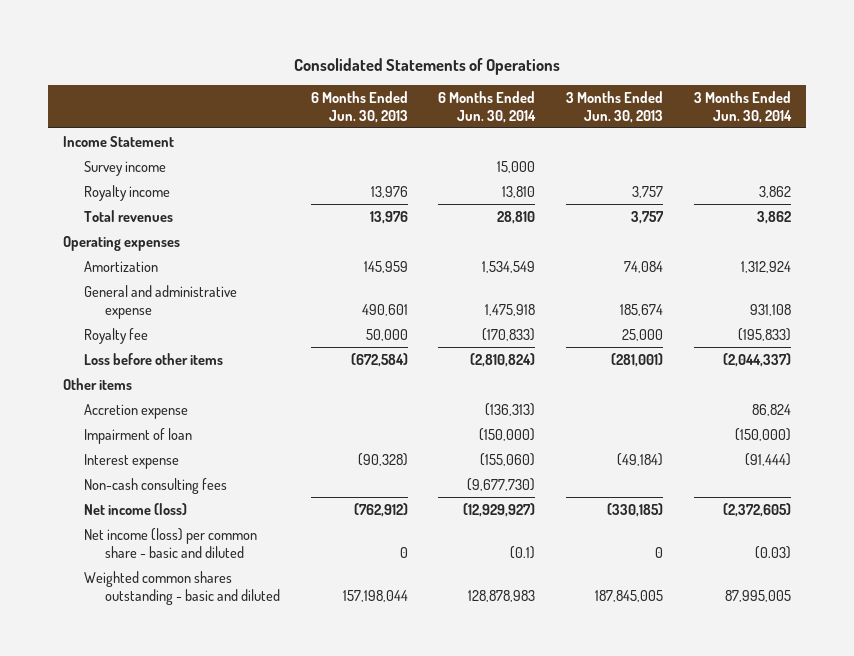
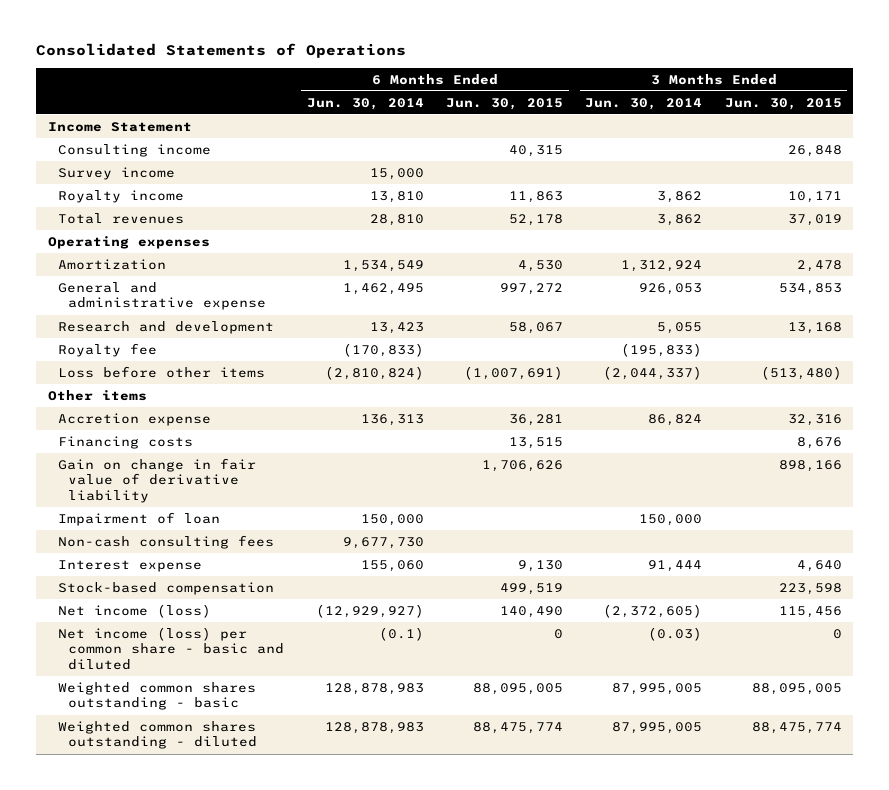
- | 6 Months Ended Jun. 30, 2013 | 6 Months Ended Jun. 30, 2014 | 3 Months Ended Jun. 30, 2013 | 3 Months Ended Jun. 30, 2014
+ | 6 Months Ended Jun. 30, 2014 | 6 Months Ended Jun. 30, 2015 | 3 Months Ended Jun. 30, 2014 | 3 Months Ended Jun. 30, 2015
+ Consulting income | | 40,315 | | 26,848
- General and administrative expense | 490,601 | 1,475,918 | 185,674 | 931,108
+ General and administrative expense | 1,462,495 | 997,272 | 926,053 | 534,853
+ Research and development | 13,423 | 58,067 | 5,055 | 13,168
- Accretion expense | | (136,313) | | 86,824
- Impairment of loan | | (150,000) | | (150,000)
- Interest expense | (90,328) | (155,060) | (49,184) | (91,444)
- Non-cash consulting fees | | (9,677,730) | |
+ Accretion expense | 136,313 | 36,281 | 86,824 | 32,316
+ Financing costs | | 13,515 | | 8,676
+ Gain on change in fair value of derivative liability | | 1,706,626 | | 898,166
+ Impairment of loan | 150,000 | | 150,000 |
+ Non-cash consulting fees | 9,677,730 | | |
+ Interest expense | 155,060 | 9,130 | 91,444 | 4,640
+ Stock-based compensation | | 499,519 | | 223,598
- Weighted common shares outstanding - basic and diluted | 157,198,044 | 128,878,983 | 187,845,005 | 87,995,005
+ Weighted common shares outstanding - basic | 128,878,983 | 88,095,005 | 87,995,005 | 88,095,005
+ Weighted common shares outstanding - diluted | 128,878,983 | 88,475,774 | 87,995,005 | 88,475,774

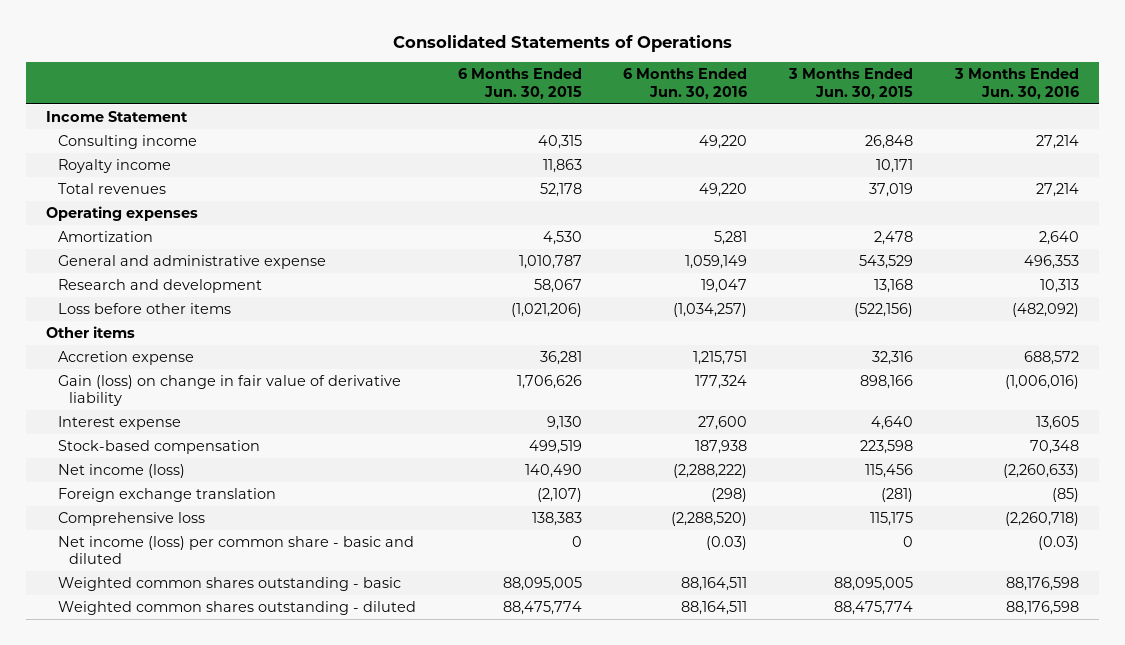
- | 6 Months Ended Jun. 30, 2014 | 6 Months Ended Jun. 30, 2015 | 3 Months Ended Jun. 30, 2014 | 3 Months Ended Jun. 30, 2015
+ | 6 Months Ended Jun. 30, 2015 | 6 Months Ended Jun. 30, 2016 | 3 Months Ended Jun. 30, 2015 | 3 Months Ended Jun. 30, 2016
- Survey income | 15,000 | | |
- General and administrative expense | 1,462,495 | 997,272 | 926,053 | 534,853
+ General and administrative expense | 1,010,787 | 1,059,149 | 543,529 | 496,353
- Royalty fee | (170,833) | | (195,833) |
- Loss before other items | (2,810,824) | (1,007,691) | (2,044,337) | (513,480)
+ Loss before other items | (1,021,206) | (1,034,257) | (522,156) | (482,092)
- Financing costs | | 13,515 | | 8,676
- Gain on change in fair value of derivative liability | | 1,706,626 | | 898,166
- Impairment of loan | 150,000 | | 150,000 |
- Non-cash consulting fees | 9,677,730 | | |
+ Gain (loss) on change in fair value of derivative liability | 1,706,626 | 177,324 | 898,166 | (1,006,016)
+ Foreign exchange translation | (2,107) | (298) | (281) | (85)
+ Comprehensive loss | 138,383 | (2,288,520) | 115,175 | (2,260,718)

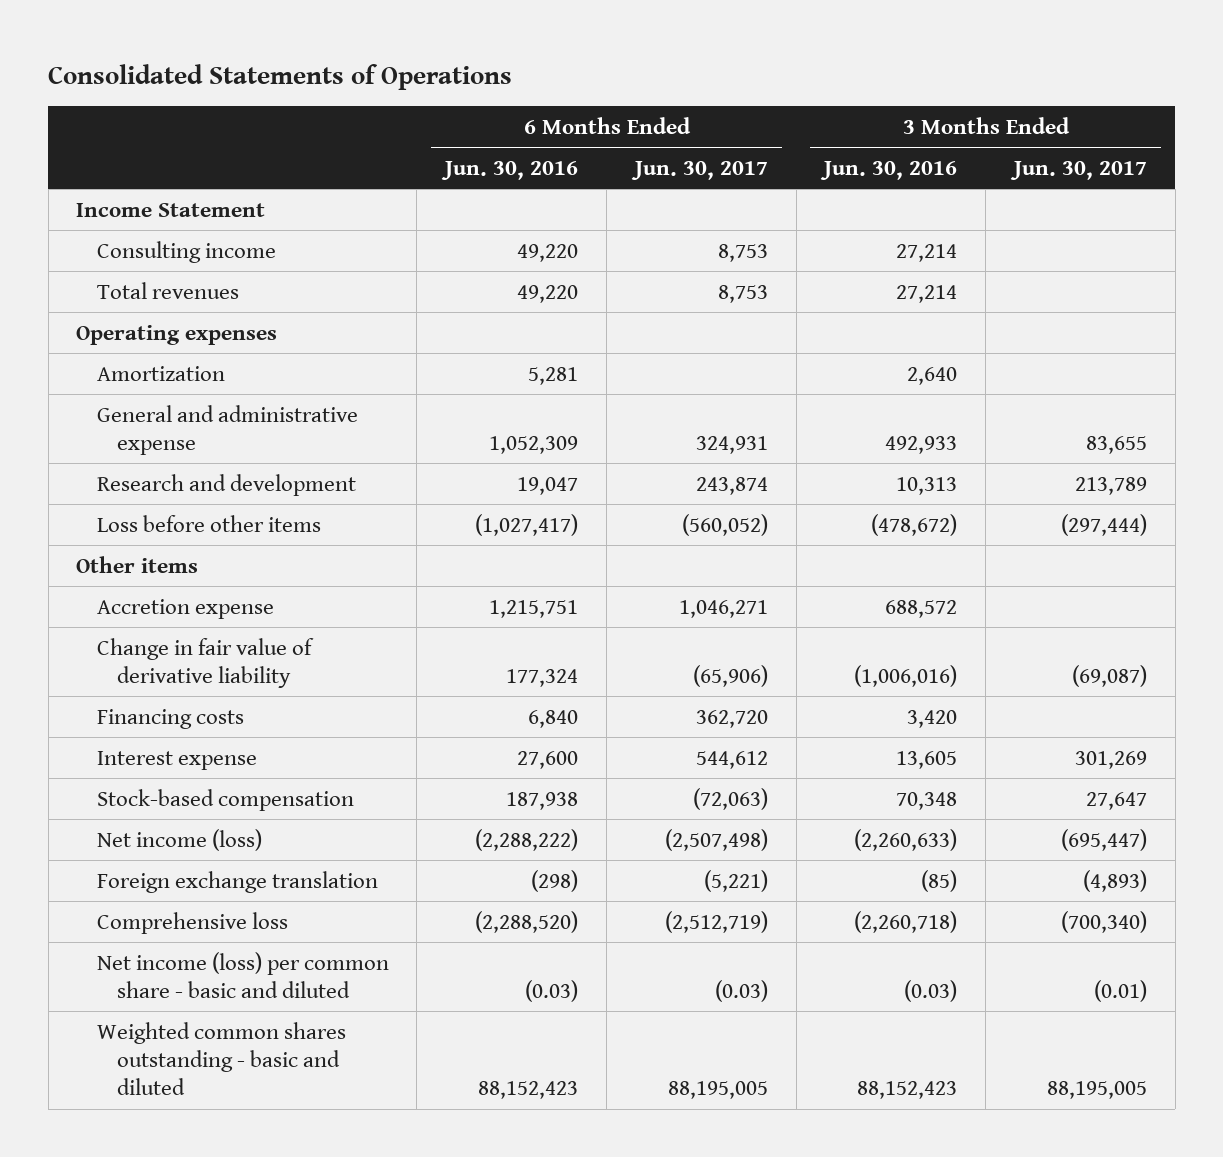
- | 6 Months Ended Jun. 30, 2015 | 6 Months Ended Jun. 30, 2016 | 3 Months Ended Jun. 30, 2015 | 3 Months Ended Jun. 30, 2016
+ | 6 Months Ended Jun. 30, 2016 | 6 Months Ended Jun. 30, 2017 | 3 Months Ended Jun. 30, 2016 | 3 Months Ended Jun. 30, 2017
- Royalty income | 11,863 | | 10,171 |
- General and administrative expense | 1,010,787 | 1,059,149 | 543,529 | 496,353
+ General and administrative expense | 1,052,309 | 324,931 | 492,933 | 83,655
- Loss before other items | (1,021,206) | (1,034,257) | (522,156) | (482,092)
+ Loss before other items | (1,027,417) | (560,052) | (478,672) | (297,444)
- Gain (loss) on change in fair value of derivative liability | 1,706,626 | 177,324 | 898,166 | (1,006,016)
+ Change in fair value of derivative liability | 177,324 | (65,906) | (1,006,016) | (69,087)
+ Financing costs | 6,840 | 362,720 | 3,420 |
- Weighted common shares outstanding - basic | 88,095,005 | 88,164,511 | 88,095,005 | 88,176,598
- Weighted common shares outstanding - diluted | 88,475,774 | 88,164,511 | 88,475,774 | 88,176,598
+ Weighted common shares outstanding - basic and diluted | 88,152,423 | 88,195,005 | 88,152,423 | 88,195,005

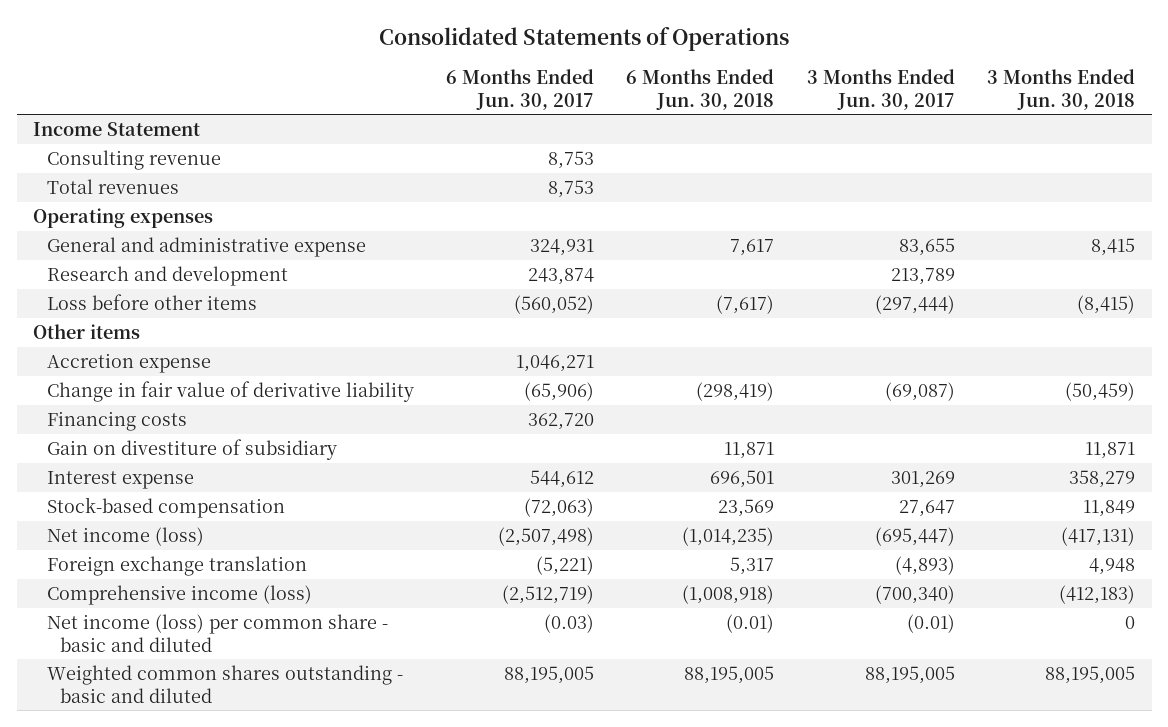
- | 6 Months Ended Jun. 30, 2016 | 6 Months Ended Jun. 30, 2017 | 3 Months Ended Jun. 30, 2016 | 3 Months Ended Jun. 30, 2017
+ | 6 Months Ended Jun. 30, 2017 | 6 Months Ended Jun. 30, 2018 | 3 Months Ended Jun. 30, 2017 | 3 Months Ended Jun. 30, 2018
- Consulting income | 49,220 | 8,753 | 27,214 |
+ Consulting revenue | 8,753 | | |
- Amortization | 5,281 | | 2,640 |
+ Gain on divestiture of subsidiary | | 11,871 | | 11,871
- Comprehensive loss | (2,288,520) | (2,512,719) | (2,260,718) | (700,340)
+ Comprehensive income (loss) | (2,512,719) | (1,008,918) | (700,340) | (412,183)

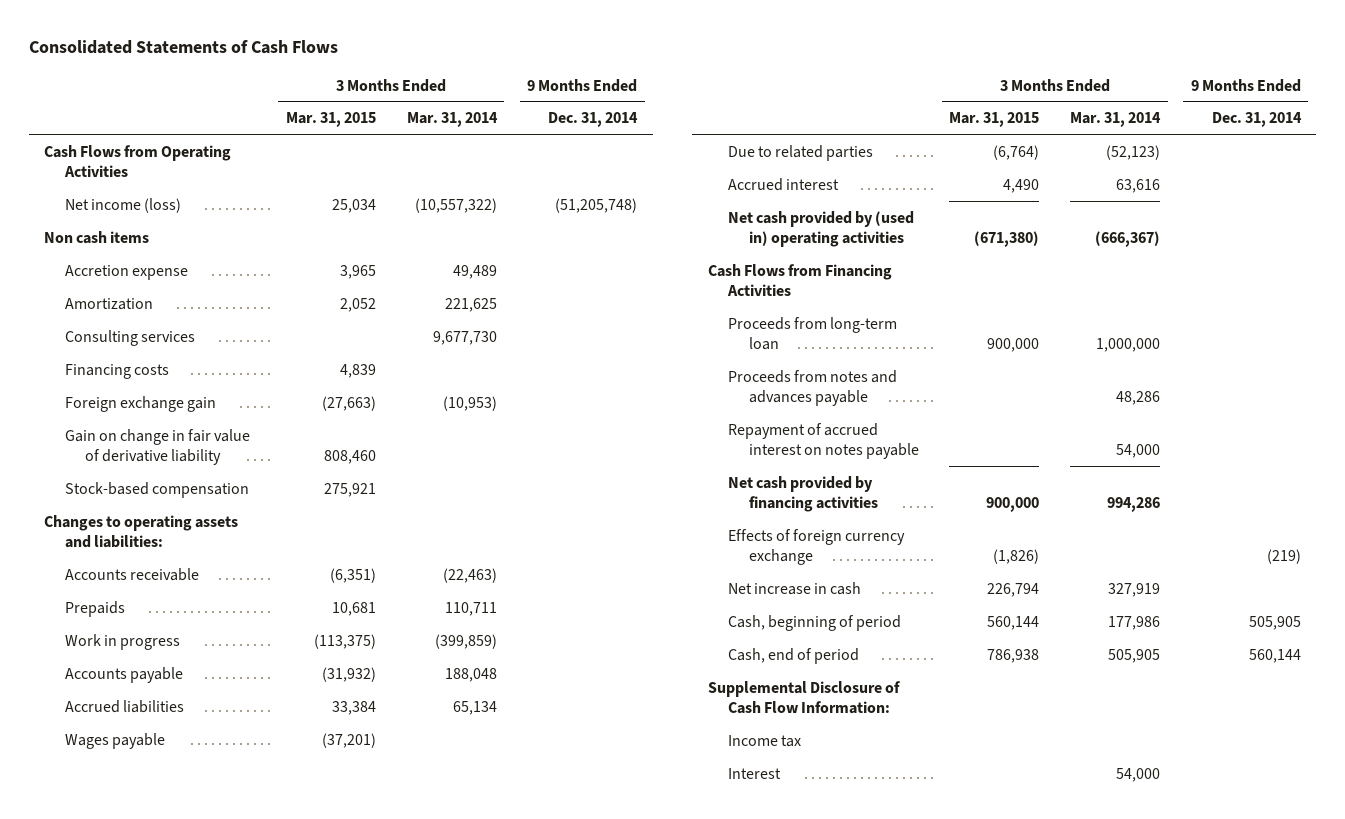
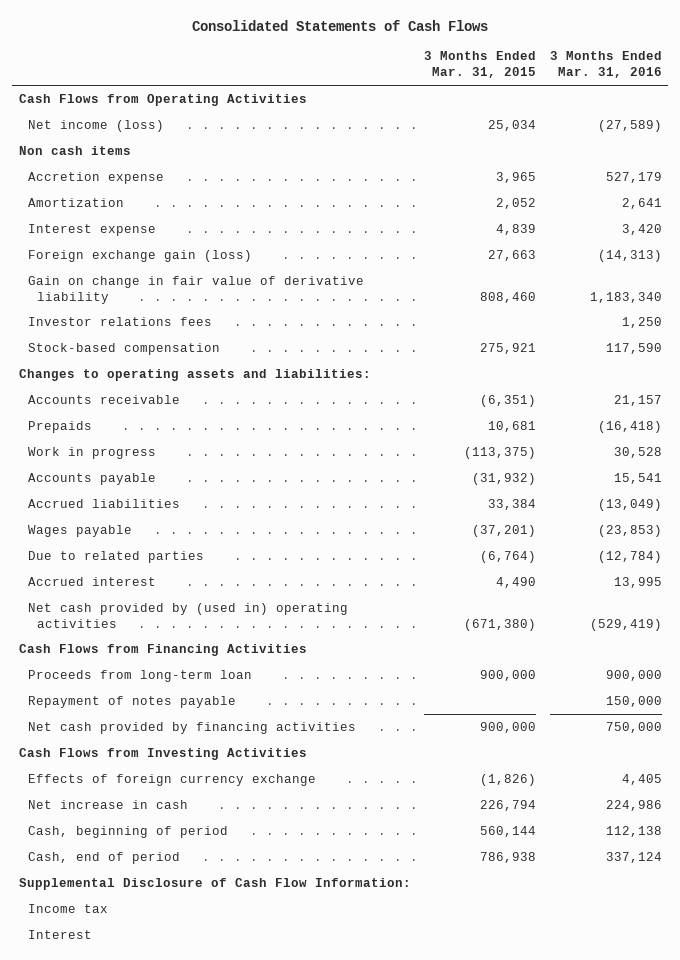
- | 3 Months Ended Mar. 31, 2015 | 3 Months Ended Mar. 31, 2014 | 9 Months Ended Dec. 31, 2014
+ | 3 Months Ended Mar. 31, 2015 | 3 Months Ended Mar. 31, 2016
- Consulting services | | 9,677,730 |
- Financing costs | 4,839 | |
- Foreign exchange gain | (27,663) | (10,953) |
+ Interest expense | 4,839 | 3,420
+ Foreign exchange gain (loss) | 27,663 | (14,313)
+ Investor relations fees | | 1,250
- Proceeds from notes and advances payable | | 48,286 |
- Repayment of accrued interest on notes payable | | 54,000 |
+ Repayment of notes payable | | 150,000
+ Cash Flows from Investing Activities

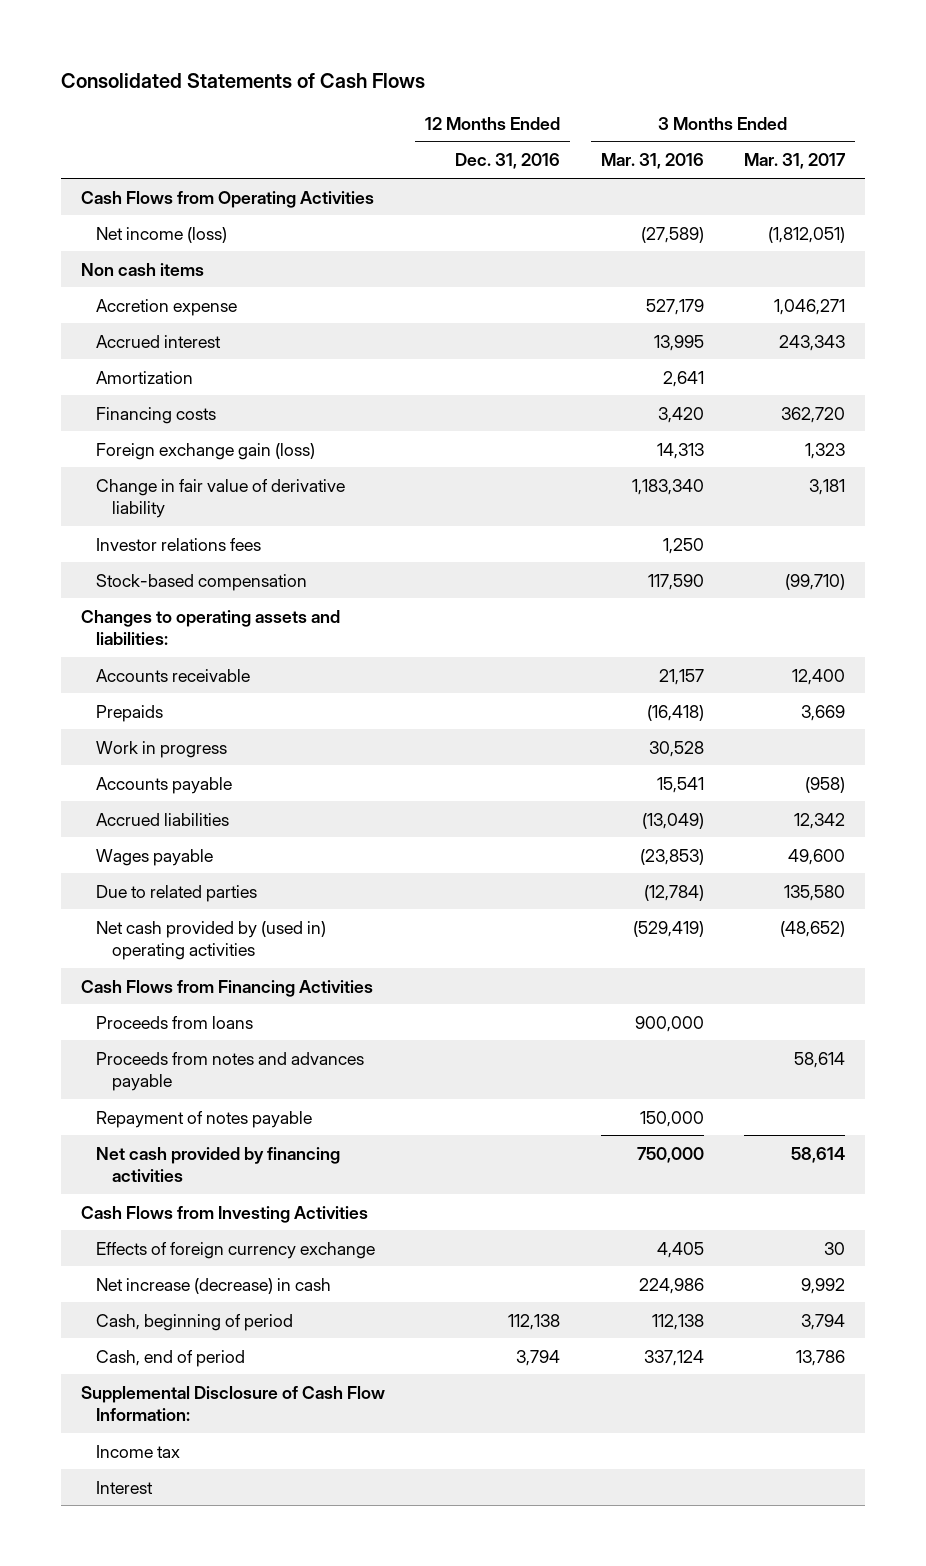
- | 3 Months Ended Mar. 31, 2015 | 3 Months Ended Mar. 31, 2016
+ | 12 Months Ended Dec. 31, 2016 | 3 Months Ended Mar. 31, 2016 | 3 Months Ended Mar. 31, 2017
moved up: Accrued interest | | 13,995 | 243,343
- Interest expense | 4,839 | 3,420
- Foreign exchange gain (loss) | 27,663 | (14,313)
- Gain on change in fair value of derivative liability | 808,460 | 1,183,340
+ Financing costs | | 3,420 | 362,720
+ Foreign exchange gain (loss) | | 14,313 | 1,323
+ Change in fair value of derivative liability | | 1,183,340 | 3,181
- Proceeds from long-term loan | 900,000 | 900,000
+ Proceeds from loans | | 900,000 |
+ Proceeds from notes and advances payable | | | 58,614
- Net increase in cash | 226,794 | 224,986
+ Net increase (decrease) in cash | | 224,986 | 9,992

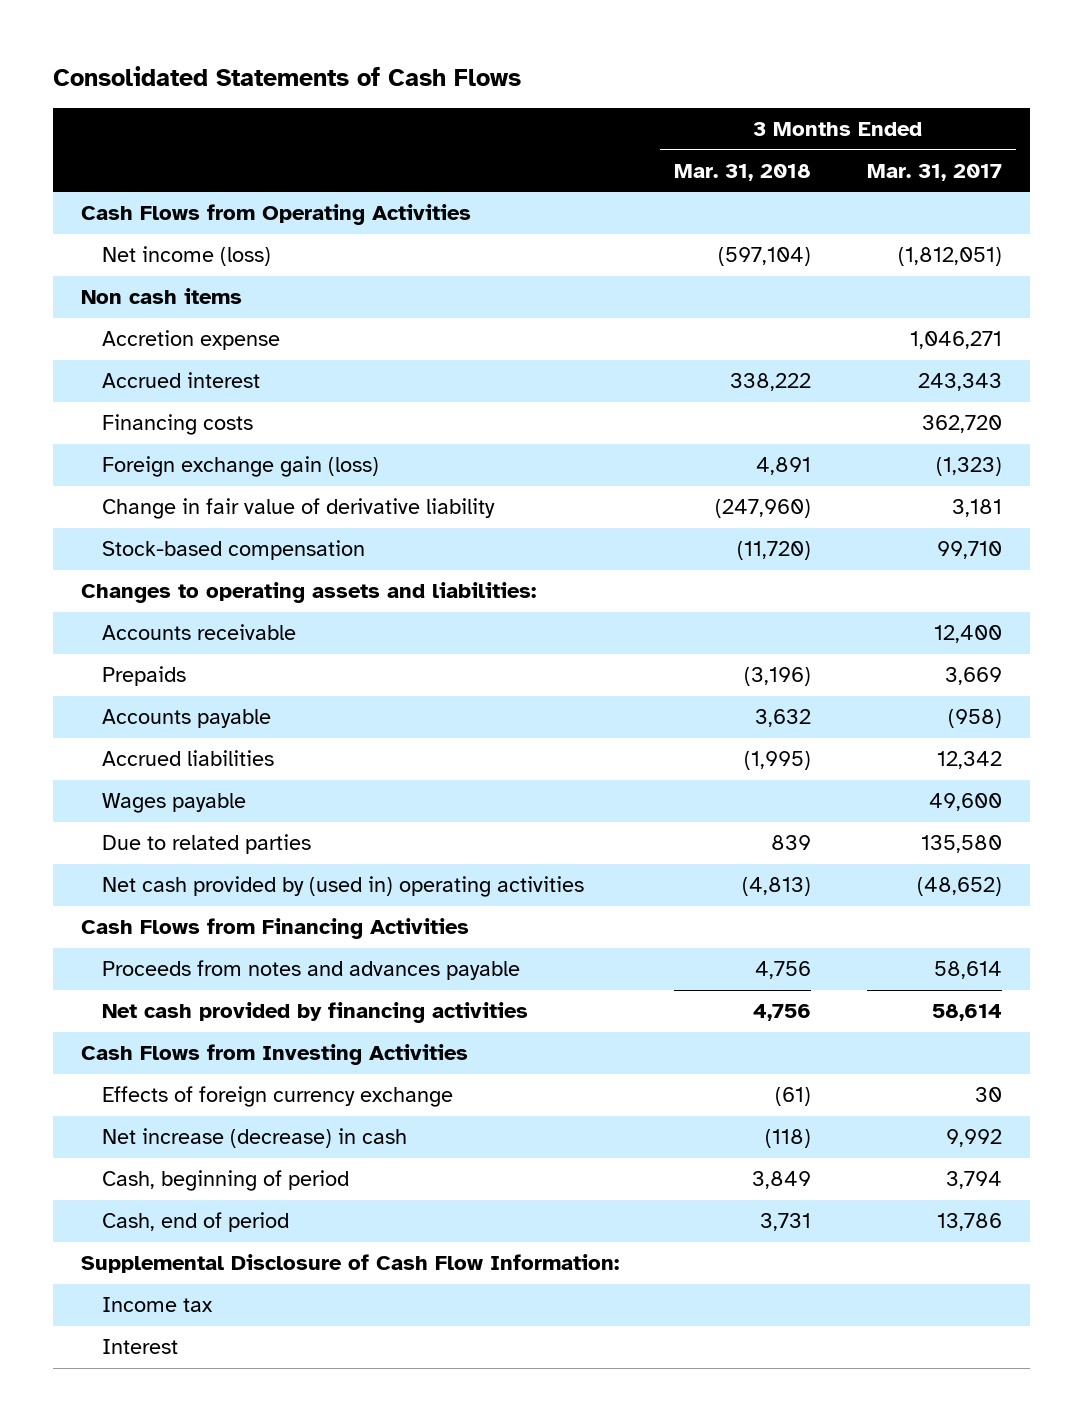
- | 12 Months Ended Dec. 31, 2016 | 3 Months Ended Mar. 31, 2016 | 3 Months Ended Mar. 31, 2017
+ | 3 Months Ended Mar. 31, 2018 | 3 Months Ended Mar. 31, 2017
- Amortization | | 2,641 |
- Foreign exchange gain (loss) | | 14,313 | 1,323
+ Foreign exchange gain (loss) | 4,891 | (1,323)
- Investor relations fees | | 1,250 |
- Stock-based compensation | | 117,590 | (99,710)
+ Stock-based compensation | (11,720) | 99,710
- Work in progress | | 30,528 |
- Proceeds from loans | | 900,000 |
- Repayment of notes payable | | 150,000 |

